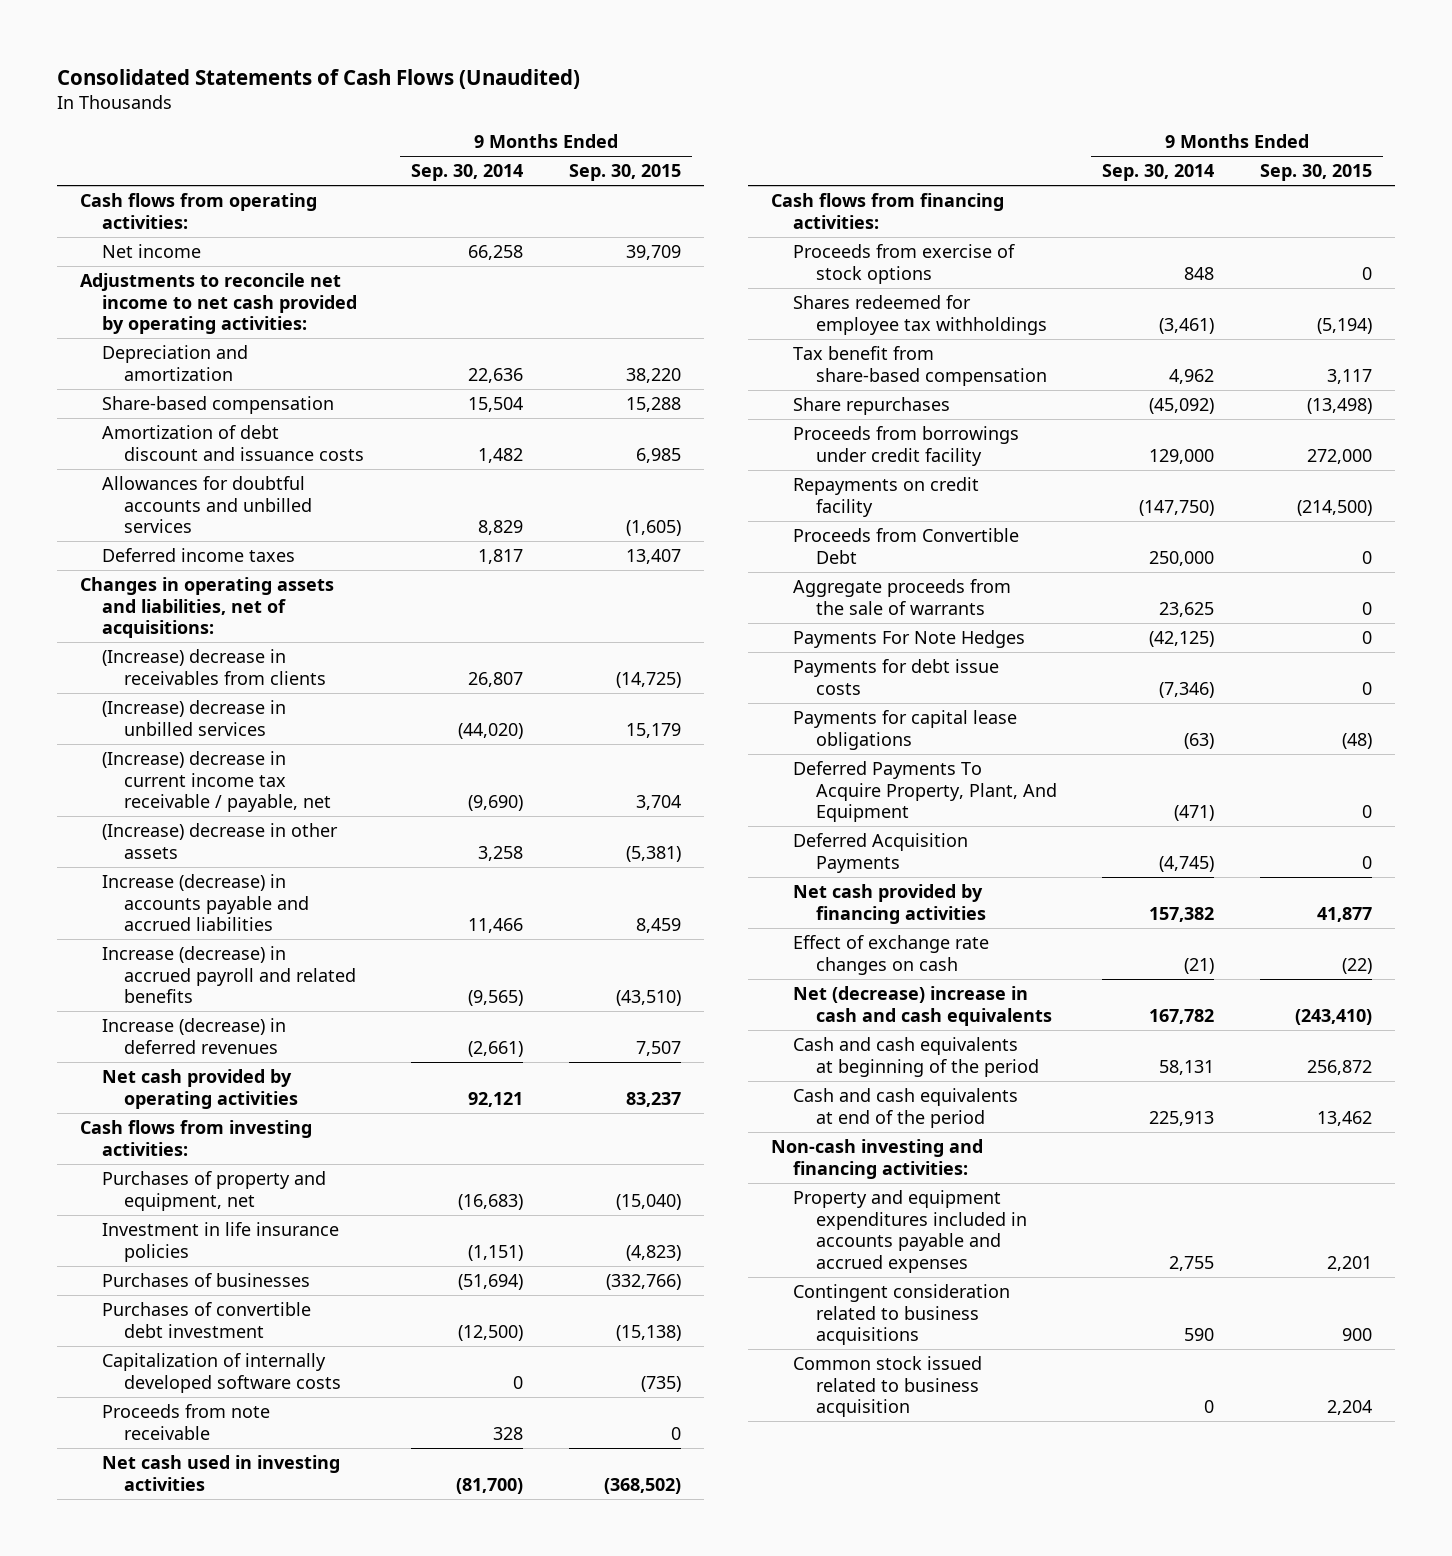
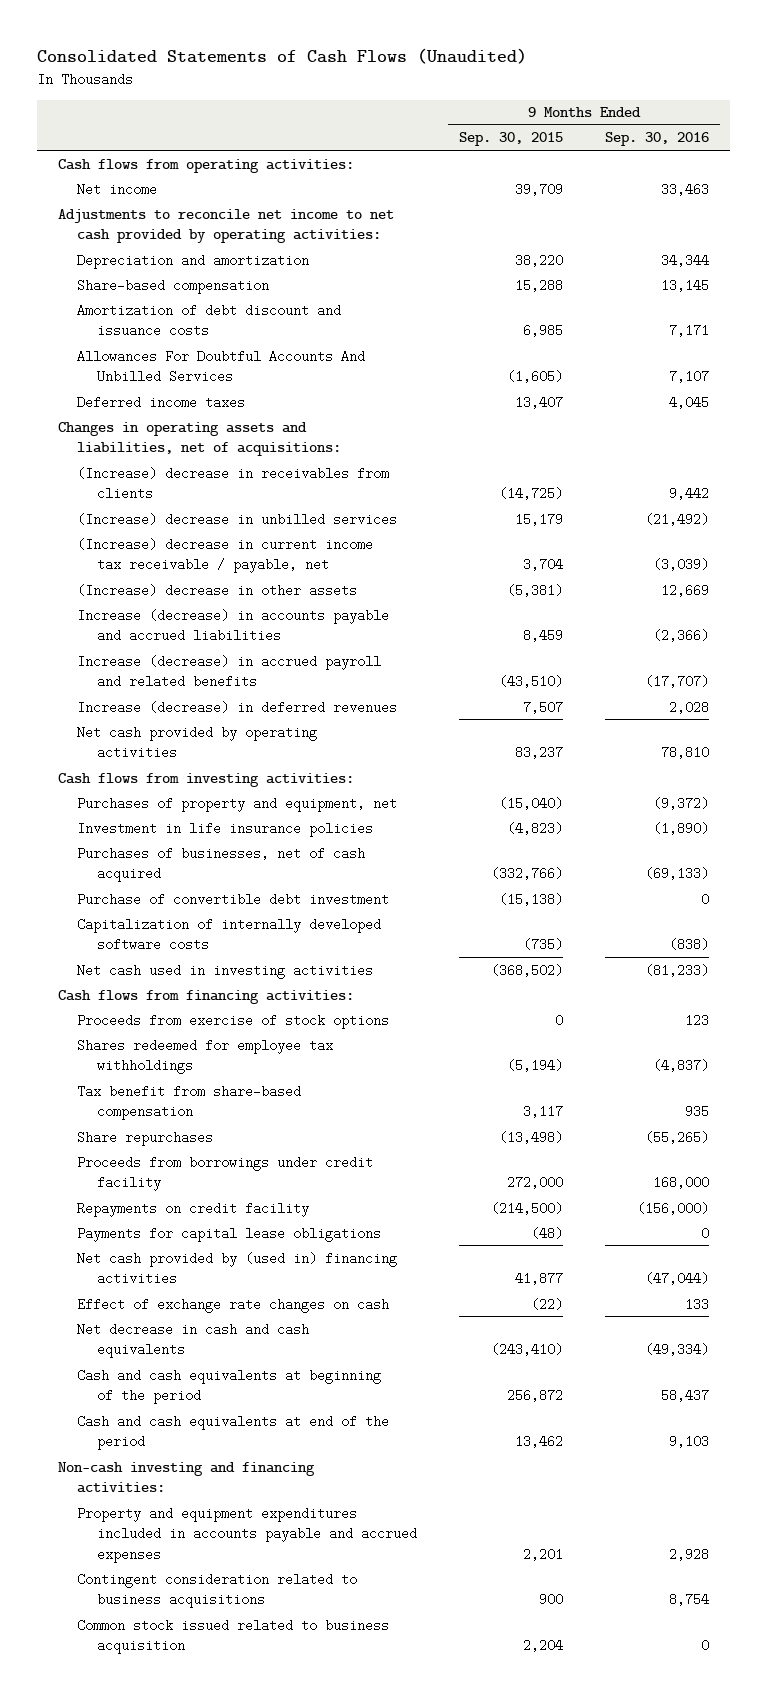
- | 9 Months Ended Sep. 30, 2014 | 9 Months Ended Sep. 30, 2015
+ | 9 Months Ended Sep. 30, 2015 | 9 Months Ended Sep. 30, 2016
- Allowances for doubtful accounts and unbilled services | 8,829 | (1,605)
+ Allowances For Doubtful Accounts And Unbilled Services | (1,605) | 7,107
- Purchases of businesses | (51,694) | (332,766)
- Purchases of convertible debt investment | (12,500) | (15,138)
+ Purchases of businesses, net of cash acquired | (332,766) | (69,133)
+ Purchase of convertible debt investment | (15,138) | 0
- Proceeds from note receivable | 328 | 0
- Proceeds from Convertible Debt | 250,000 | 0
- Aggregate proceeds from the sale of warrants | 23,625 | 0
- Payments For Note Hedges | (42,125) | 0
- Payments for debt issue costs | (7,346) | 0
- Deferred Payments To Acquire Property, Plant, And Equipment | (471) | 0
- Deferred Acquisition Payments | (4,745) | 0
- Net cash provided by financing activities | 157,382 | 41,877
+ Net cash provided by (used in) financing activities | 41,877 | (47,044)
- Net (decrease) increase in cash and cash equivalents | 167,782 | (243,410)
+ Net decrease in cash and cash equivalents | (243,410) | (49,334)

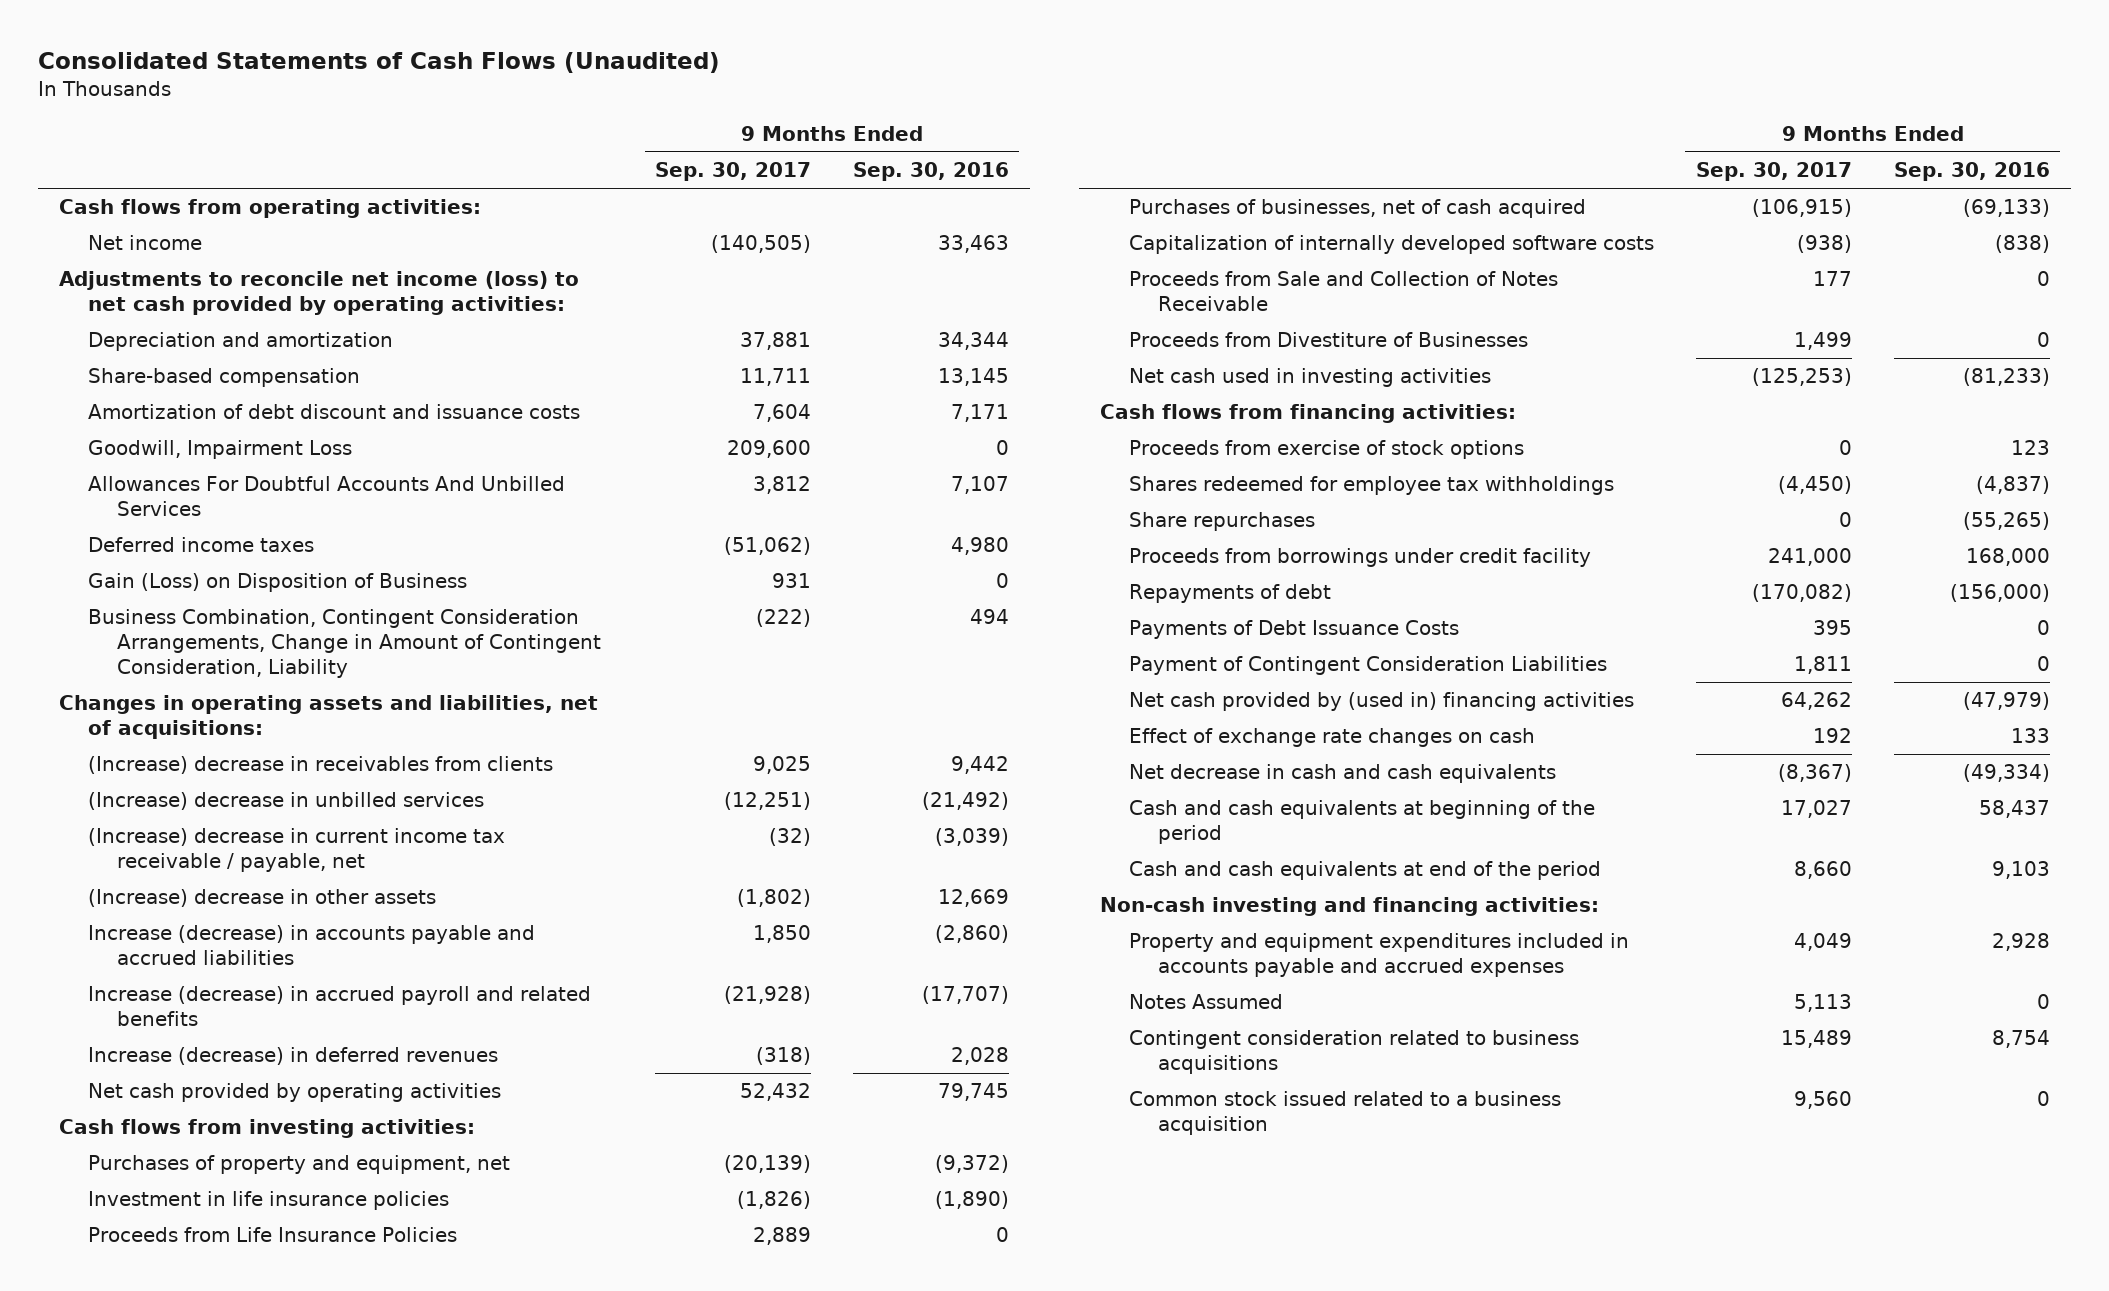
- | 9 Months Ended Sep. 30, 2015 | 9 Months Ended Sep. 30, 2016
+ | 9 Months Ended Sep. 30, 2017 | 9 Months Ended Sep. 30, 2016
- Adjustments to reconcile net income to net cash provided by operating activities:
+ Adjustments to reconcile net income (loss) to net cash provided by operating activities:
+ Goodwill, Impairment Loss | 209,600 | 0
- Deferred income taxes | 13,407 | 4,045
+ Deferred income taxes | (51,062) | 4,980
+ Gain (Loss) on Disposition of Business | 931 | 0
+ Business Combination, Contingent Consideration Arrangements, Change in Amount of Contingent Consideration, Liability | (222) | 494
- Increase (decrease) in accounts payable and accrued liabilities | 8,459 | (2,366)
+ Increase (decrease) in accounts payable and accrued liabilities | 1,850 | (2,860)
- Net cash provided by operating activities | 83,237 | 78,810
+ Net cash provided by operating activities | 52,432 | 79,745
+ Proceeds from Life Insurance Policies | 2,889 | 0
- Purchase of convertible debt investment | (15,138) | 0
+ Proceeds from Sale and Collection of Notes Receivable | 177 | 0
+ Proceeds from Divestiture of Businesses | 1,499 | 0
- Tax benefit from share-based compensation | 3,117 | 935
- Repayments on credit facility | (214,500) | (156,000)
- Payments for capital lease obligations | (48) | 0
- Net cash provided by (used in) financing activities | 41,877 | (47,044)
+ Repayments of debt | (170,082) | (156,000)
+ Payments of Debt Issuance Costs | 395 | 0
+ Payment of Contingent Consideration Liabilities | 1,811 | 0
+ Net cash provided by (used in) financing activities | 64,262 | (47,979)
+ Notes Assumed | 5,113 | 0
- Common stock issued related to business acquisition | 2,204 | 0
+ Common stock issued related to a business acquisition | 9,560 | 0

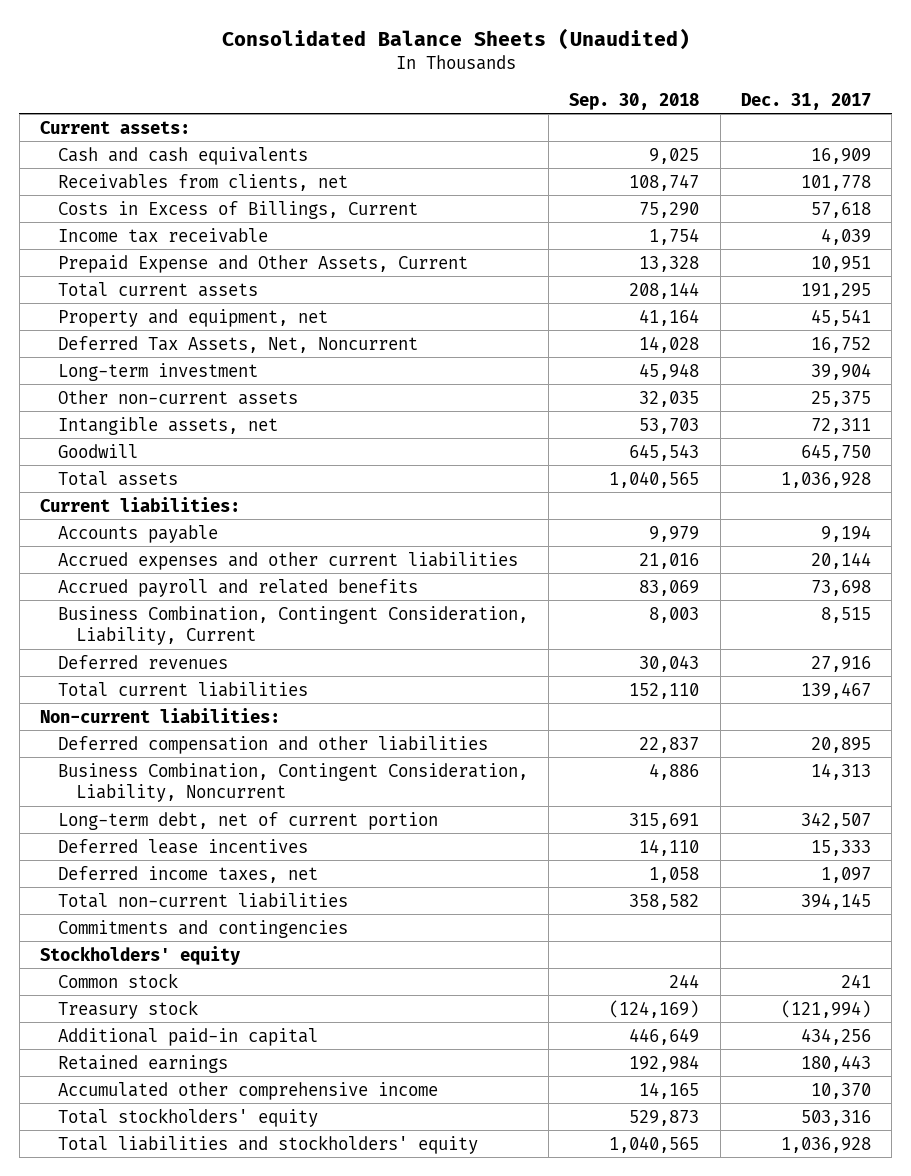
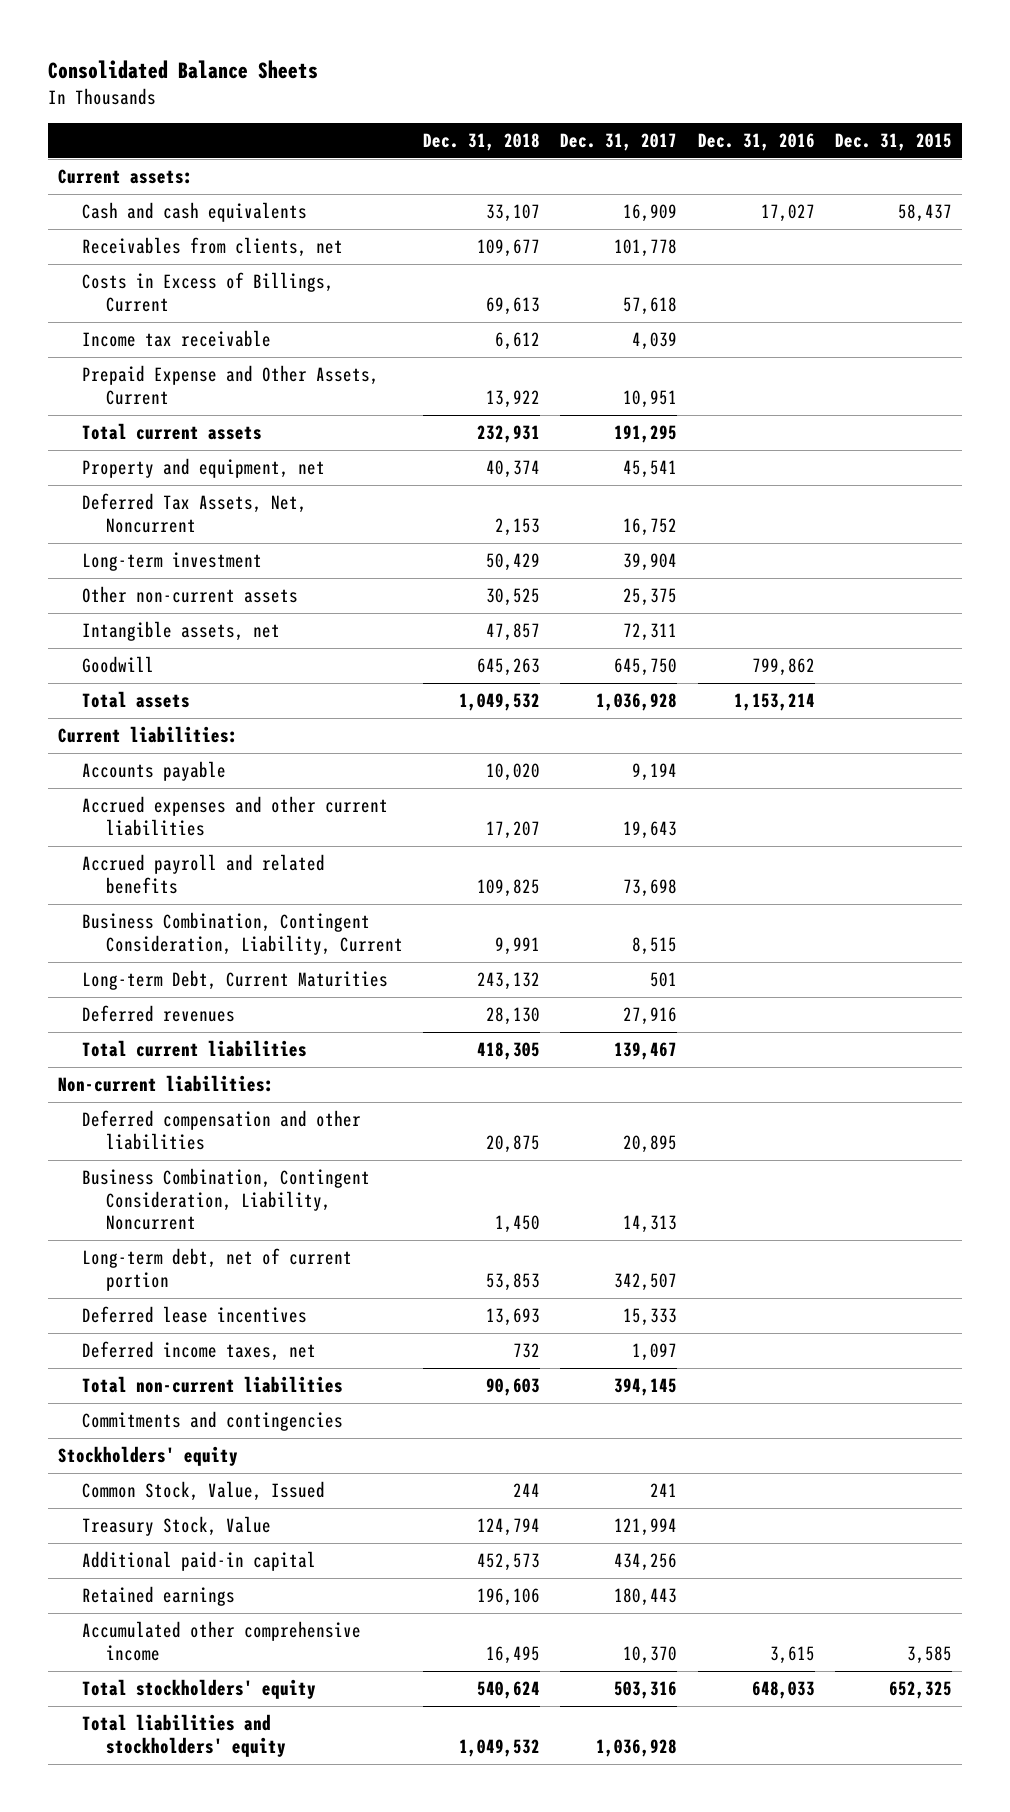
- Consolidated Balance Sheets (Unaudited)
+ Consolidated Balance Sheets
- | Sep. 30, 2018 | Dec. 31, 2017
+ | Dec. 31, 2018 | Dec. 31, 2017 | Dec. 31, 2016 | Dec. 31, 2015
- Accrued expenses and other current liabilities | 21,016 | 20,144
+ Accrued expenses and other current liabilities | 17,207 | 19,643 | |
+ Long-term Debt, Current Maturities | 243,132 | 501 | |
- Common stock | 244 | 241
- Treasury stock | (124,169) | (121,994)
+ Common Stock, Value, Issued | 244 | 241 | |
+ Treasury Stock, Value | 124,794 | 121,994 | |

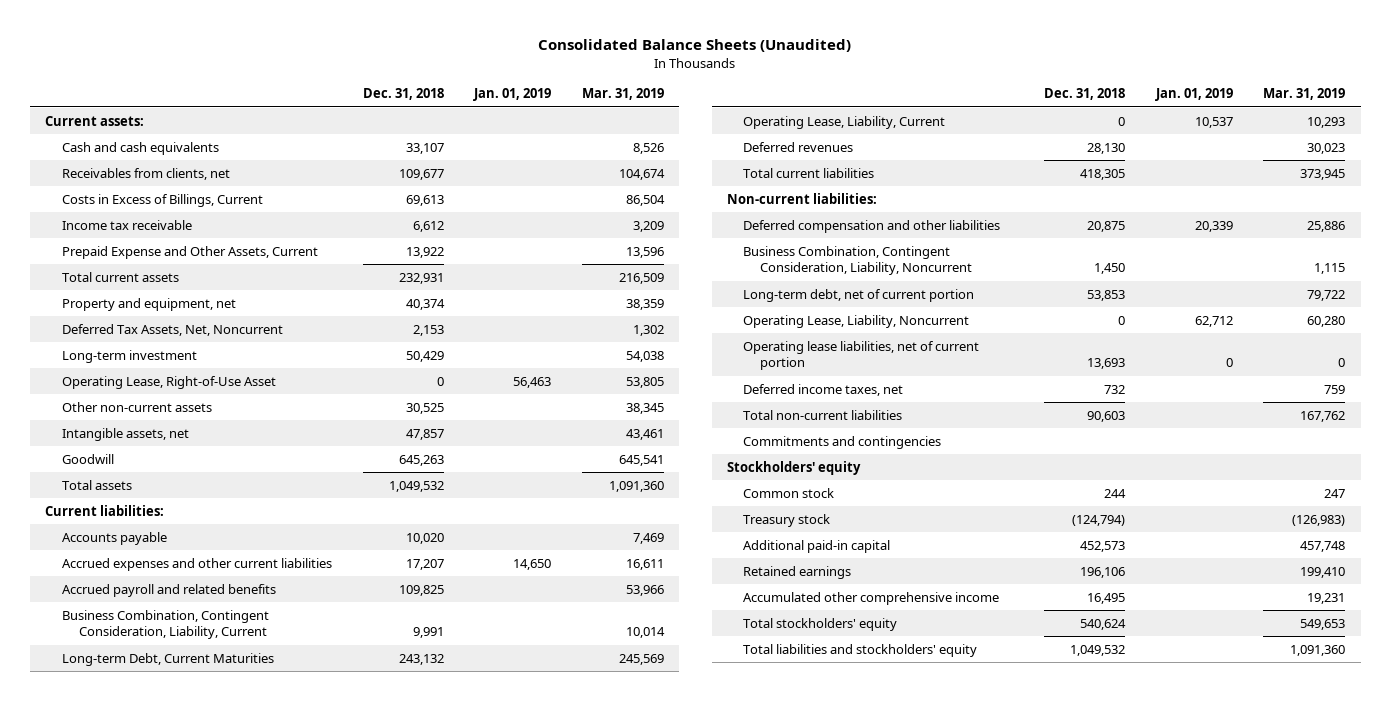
- Consolidated Balance Sheets
+ Consolidated Balance Sheets (Unaudited)
- | Dec. 31, 2018 | Dec. 31, 2017 | Dec. 31, 2016 | Dec. 31, 2015
+ | Dec. 31, 2018 | Jan. 01, 2019 | Mar. 31, 2019
+ Operating Lease, Right-of-Use Asset | 0 | 56,463 | 53,805
+ Operating Lease, Liability, Current | 0 | 10,537 | 10,293
- Deferred lease incentives | 13,693 | 15,333 | |
+ Operating Lease, Liability, Noncurrent | 0 | 62,712 | 60,280
+ Operating lease liabilities, net of current portion | 13,693 | 0 | 0
- Common Stock, Value, Issued | 244 | 241 | |
- Treasury Stock, Value | 124,794 | 121,994 | |
+ Common stock | 244 | | 247
+ Treasury stock | (124,794) | | (126,983)

